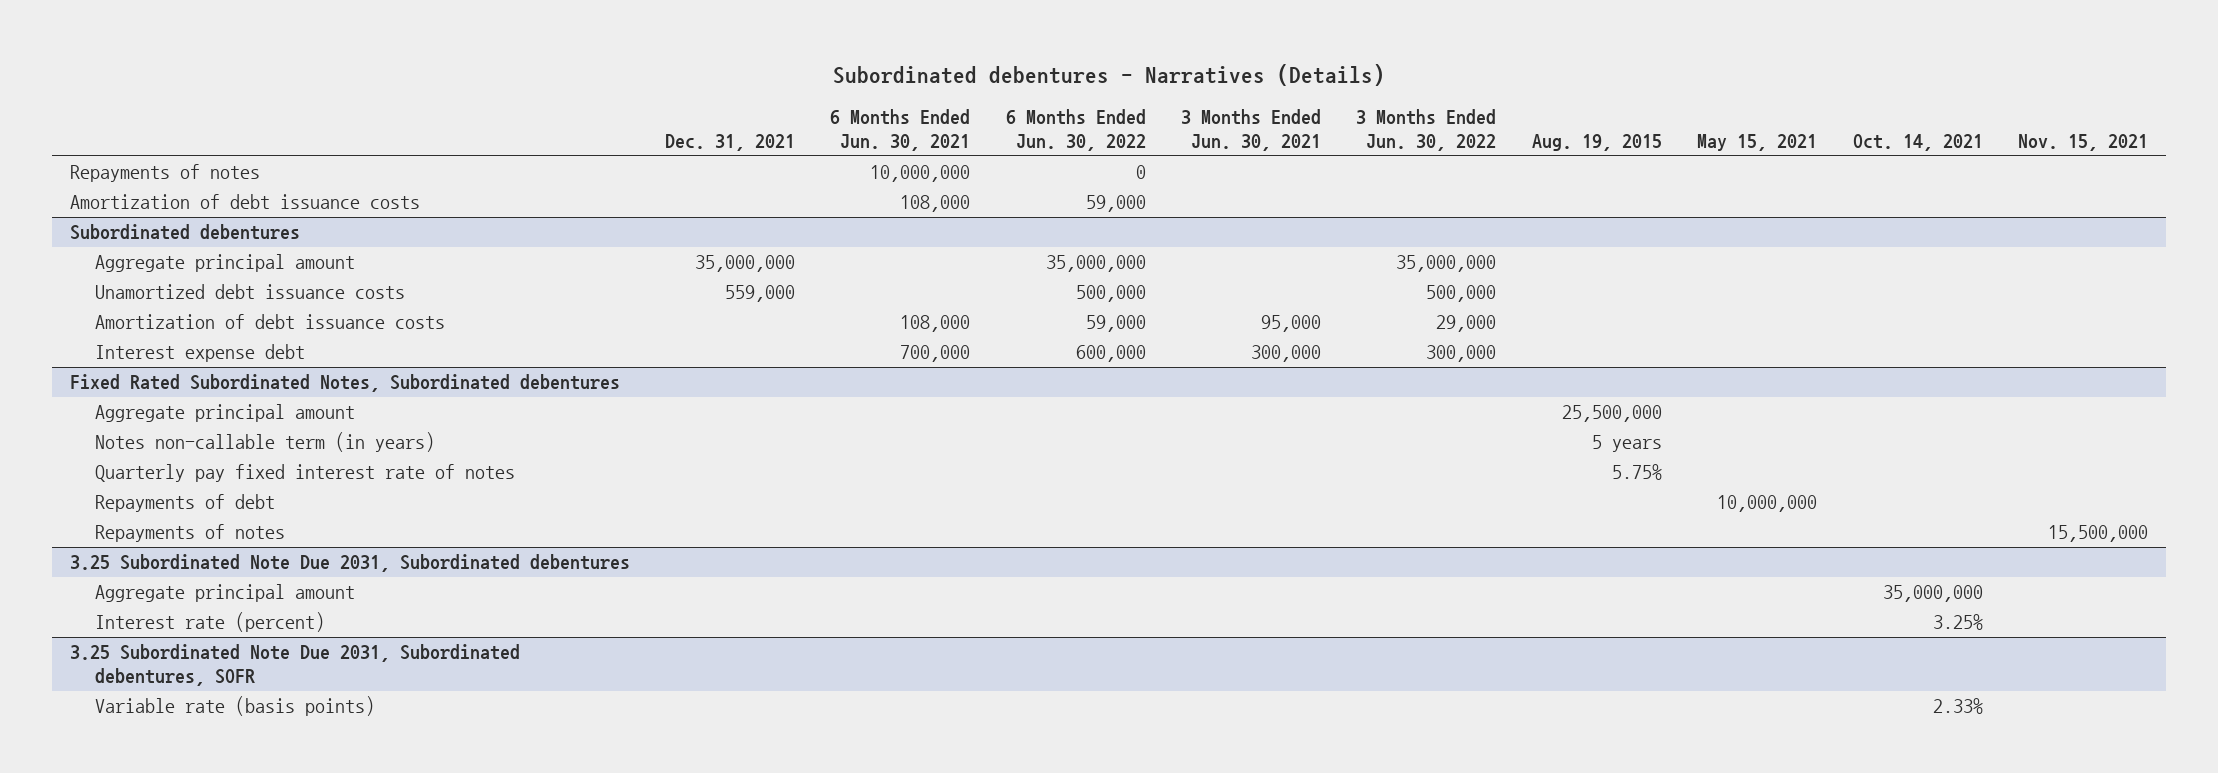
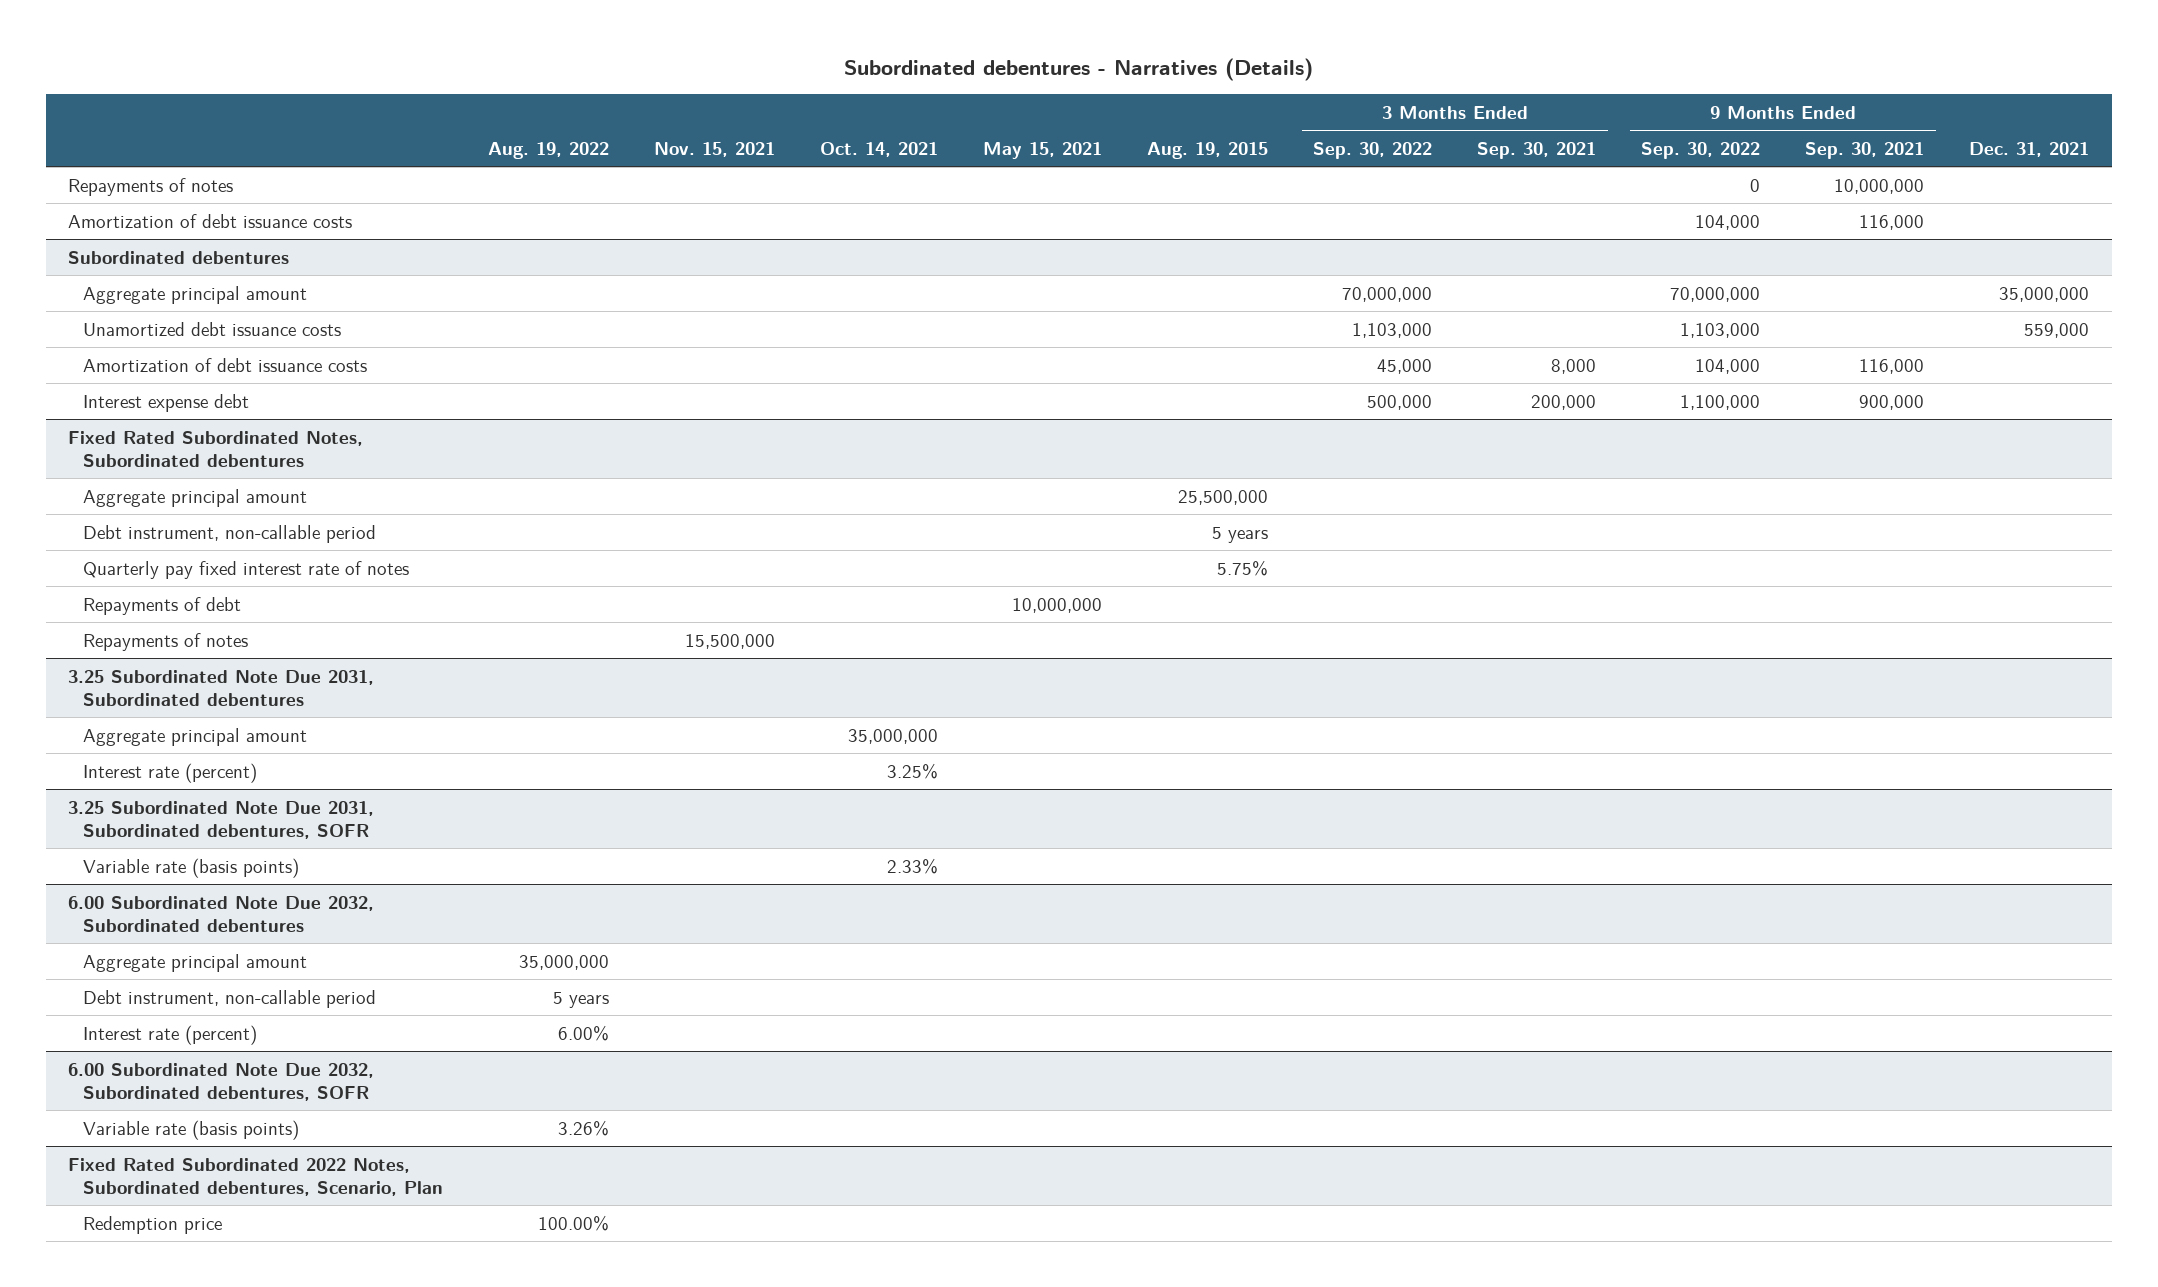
- | Dec. 31, 2021 | 6 Months Ended Jun. 30, 2021 | 6 Months Ended Jun. 30, 2022 | 3 Months Ended Jun. 30, 2021 | 3 Months Ended Jun. 30, 2022 | Aug. 19, 2015 | May 15, 2021 | Oct. 14, 2021 | Nov. 15, 2021
+ | Aug. 19, 2022 | Nov. 15, 2021 | Oct. 14, 2021 | May 15, 2021 | Aug. 19, 2015 | 3 Months Ended Sep. 30, 2022 | 3 Months Ended Sep. 30, 2021 | 9 Months Ended Sep. 30, 2022 | 9 Months Ended Sep. 30, 2021 | Dec. 31, 2021
@ Fixed Rated Subordinated Notes, Subordinated debentures
- Notes non-callable term (in years) | | | | | | 5 years | | |
+ Debt instrument, non-callable period | | | | | 5 years | | | | |
+ 6.00 Subordinated Note Due 2032, Subordinated debentures
+ Aggregate principal amount | 35,000,000 | | | | | | | | |
+ Debt instrument, non-callable period | 5 years | | | | | | | | |
+ Interest rate (percent) | 6.00% | | | | | | | | |
+ 6.00 Subordinated Note Due 2032, Subordinated debentures, SOFR
+ Variable rate (basis points) | 3.26% | | | | | | | | |
+ Fixed Rated Subordinated 2022 Notes, Subordinated debentures, Scenario, Plan
+ Redemption price | 100.00% | | | | | | | | |

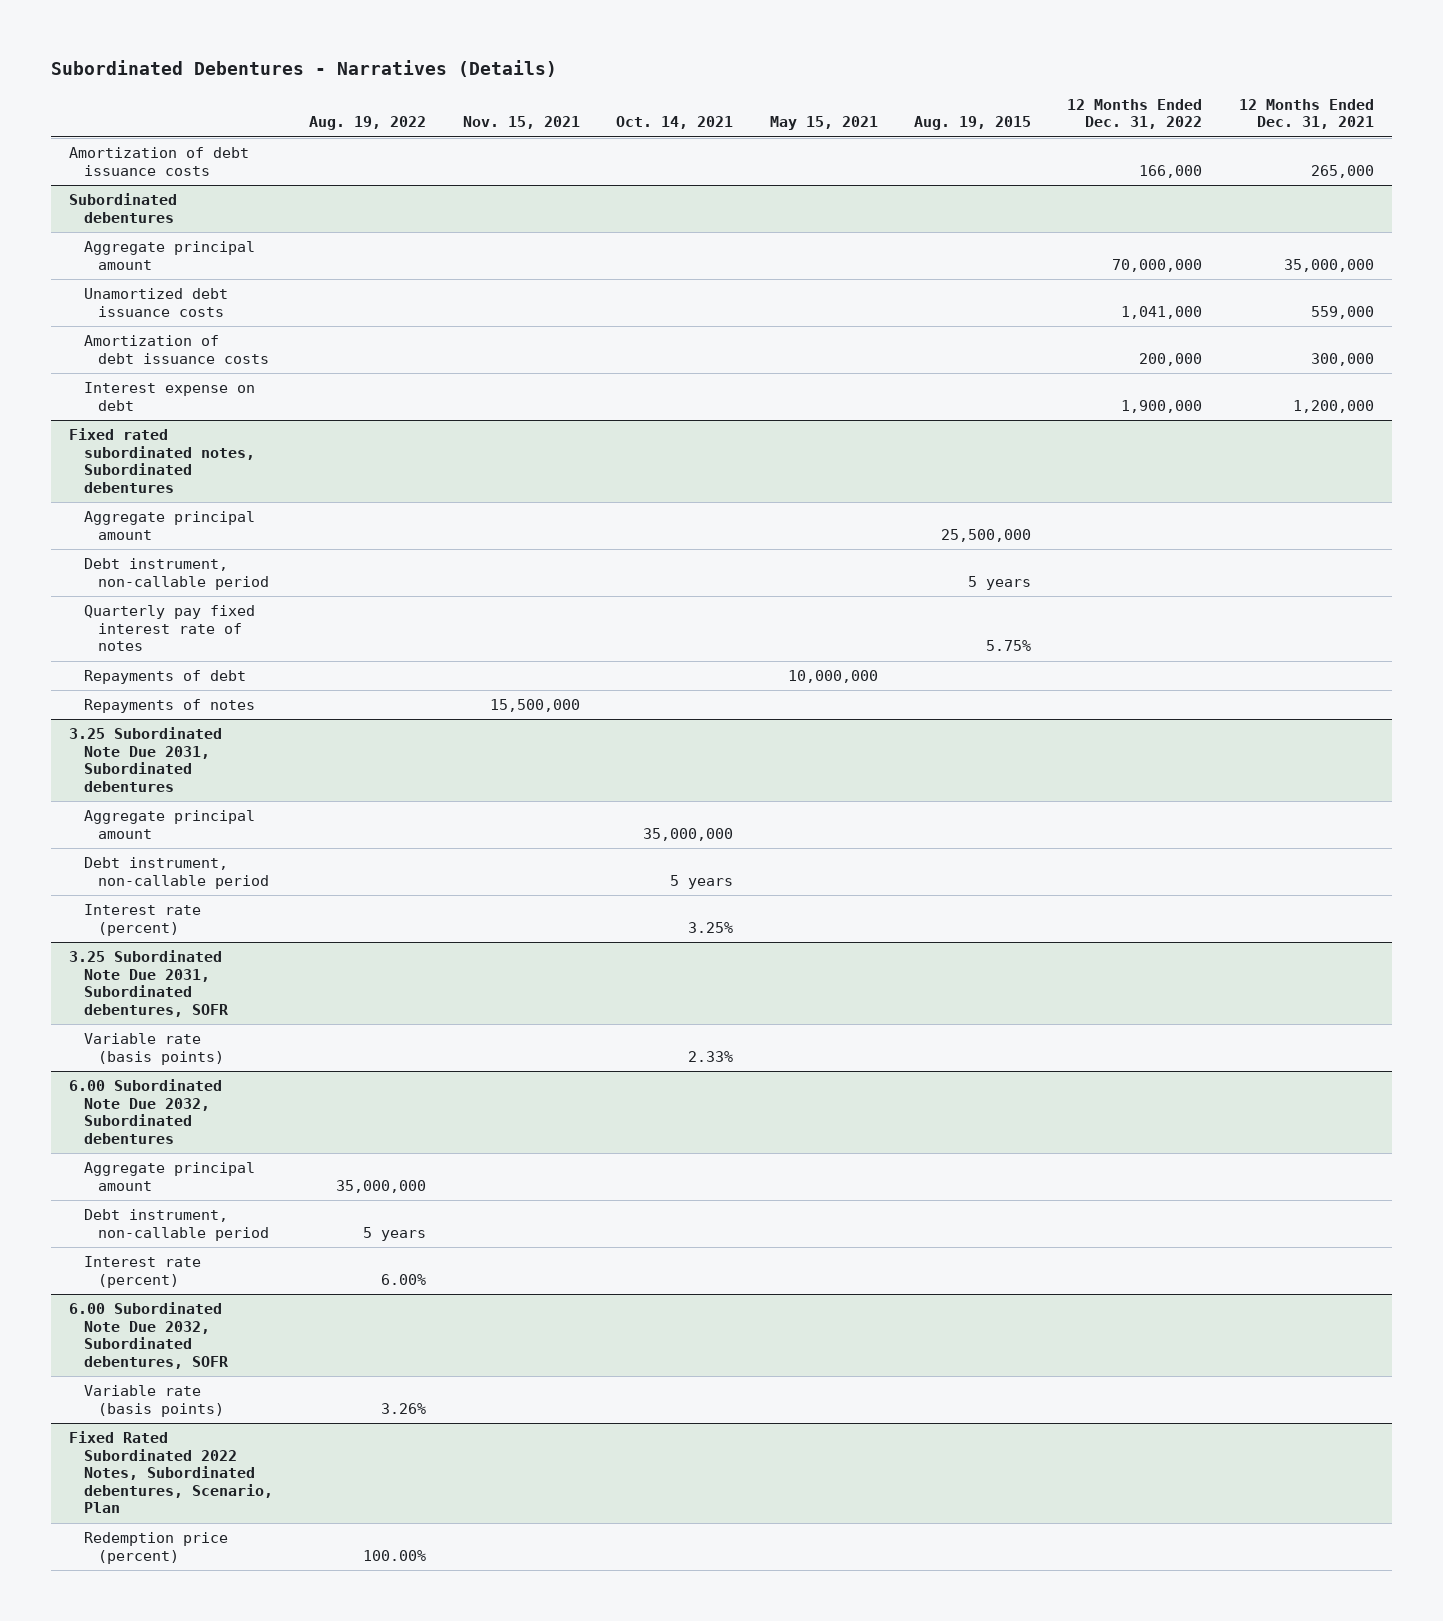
- Subordinated debentures - Narratives (Details)
+ Subordinated Debentures - Narratives (Details)
- | Aug. 19, 2022 | Nov. 15, 2021 | Oct. 14, 2021 | May 15, 2021 | Aug. 19, 2015 | 3 Months Ended Sep. 30, 2022 | 3 Months Ended Sep. 30, 2021 | 9 Months Ended Sep. 30, 2022 | 9 Months Ended Sep. 30, 2021 | Dec. 31, 2021
+ | Aug. 19, 2022 | Nov. 15, 2021 | Oct. 14, 2021 | May 15, 2021 | Aug. 19, 2015 | 12 Months Ended Dec. 31, 2022 | 12 Months Ended Dec. 31, 2021
- Repayments of notes | | | | | | | | 0 | 10,000,000 |
@ Subordinated debentures
- Interest expense debt | | | | | | 500,000 | 200,000 | 1,100,000 | 900,000 |
- Fixed Rated Subordinated Notes, Subordinated debentures
@ Subordinated debentures
+ Interest expense on debt | | | | | | 1,900,000 | 1,200,000
+ Fixed rated subordinated notes, Subordinated debentures
@ 3.25 Subordinated Note Due 2031, Subordinated debentures
+ Debt instrument, non-callable period | | | 5 years | | | |
@ Fixed Rated Subordinated 2022 Notes, Subordinated debentures, Scenario, Plan
- Redemption price | 100.00% | | | | | | | | |
+ Redemption price (percent) | 100.00% | | | | | |

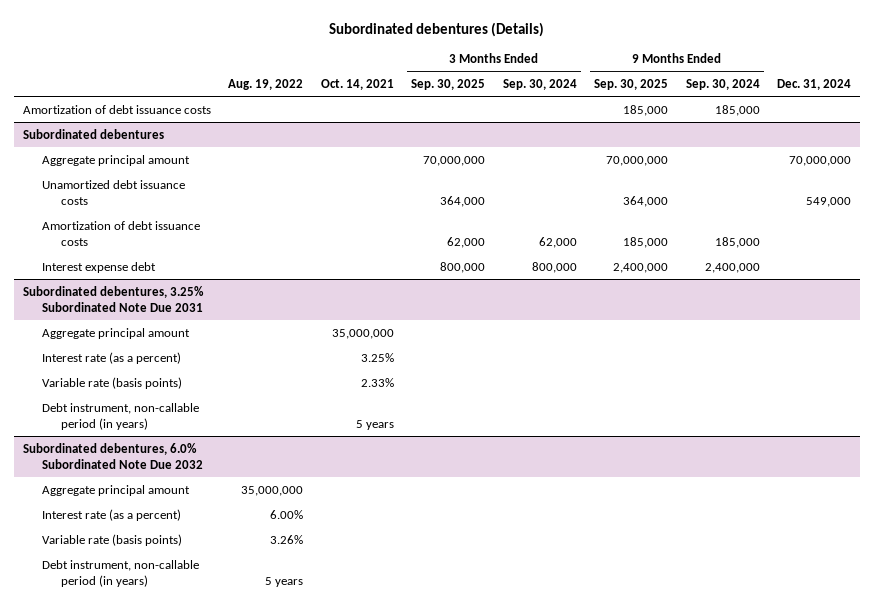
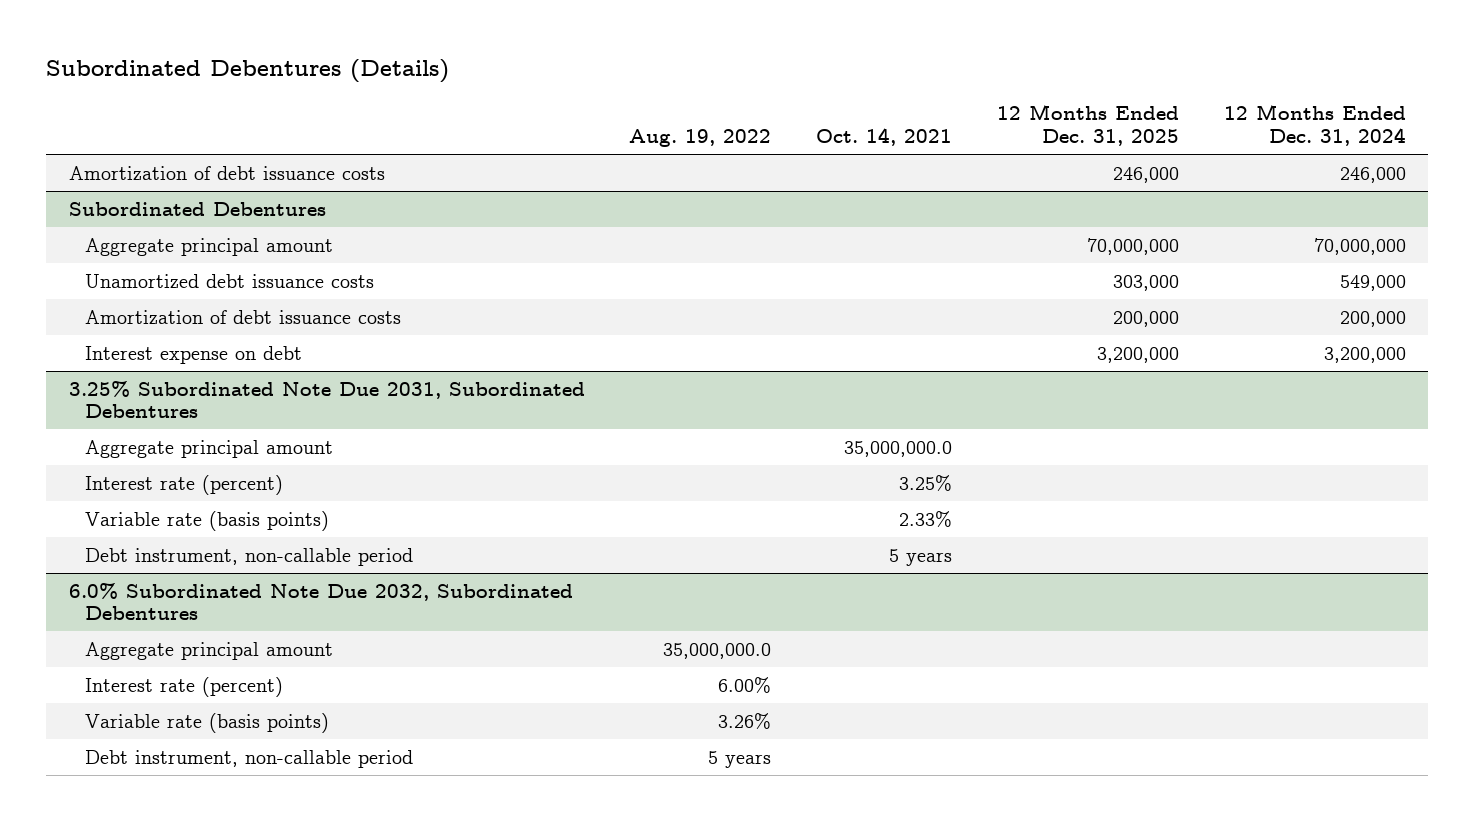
- Subordinated debentures (Details)
+ Subordinated Debentures (Details)
- | Aug. 19, 2022 | Oct. 14, 2021 | 3 Months Ended Sep. 30, 2025 | 3 Months Ended Sep. 30, 2024 | 9 Months Ended Sep. 30, 2025 | 9 Months Ended Sep. 30, 2024 | Dec. 31, 2024
+ | Aug. 19, 2022 | Oct. 14, 2021 | 12 Months Ended Dec. 31, 2025 | 12 Months Ended Dec. 31, 2024
- Subordinated debentures
+ Subordinated Debentures
- Interest expense debt | | | 800,000 | 800,000 | 2,400,000 | 2,400,000 |
- Subordinated debentures, 3.25% Subordinated Note Due 2031
- Aggregate principal amount | | 35,000,000 | | | | |
- Interest rate (as a percent) | | 3.25% | | | | |
+ Interest expense on debt | | | 3,200,000 | 3,200,000
+ 3.25% Subordinated Note Due 2031, Subordinated Debentures
+ Aggregate principal amount | | 35,000,000.0 | |
+ Interest rate (percent) | | 3.25% | |
- Debt instrument, non-callable period (in years) | | 5 years | | | | |
- Subordinated debentures, 6.0% Subordinated Note Due 2032
- Aggregate principal amount | 35,000,000 | | | | | |
- Interest rate (as a percent) | 6.00% | | | | | |
+ Debt instrument, non-callable period | | 5 years | |
+ 6.0% Subordinated Note Due 2032, Subordinated Debentures
+ Aggregate principal amount | 35,000,000.0 | | |
+ Interest rate (percent) | 6.00% | | |
- Debt instrument, non-callable period (in years) | 5 years | | | | | |
+ Debt instrument, non-callable period | 5 years | | |

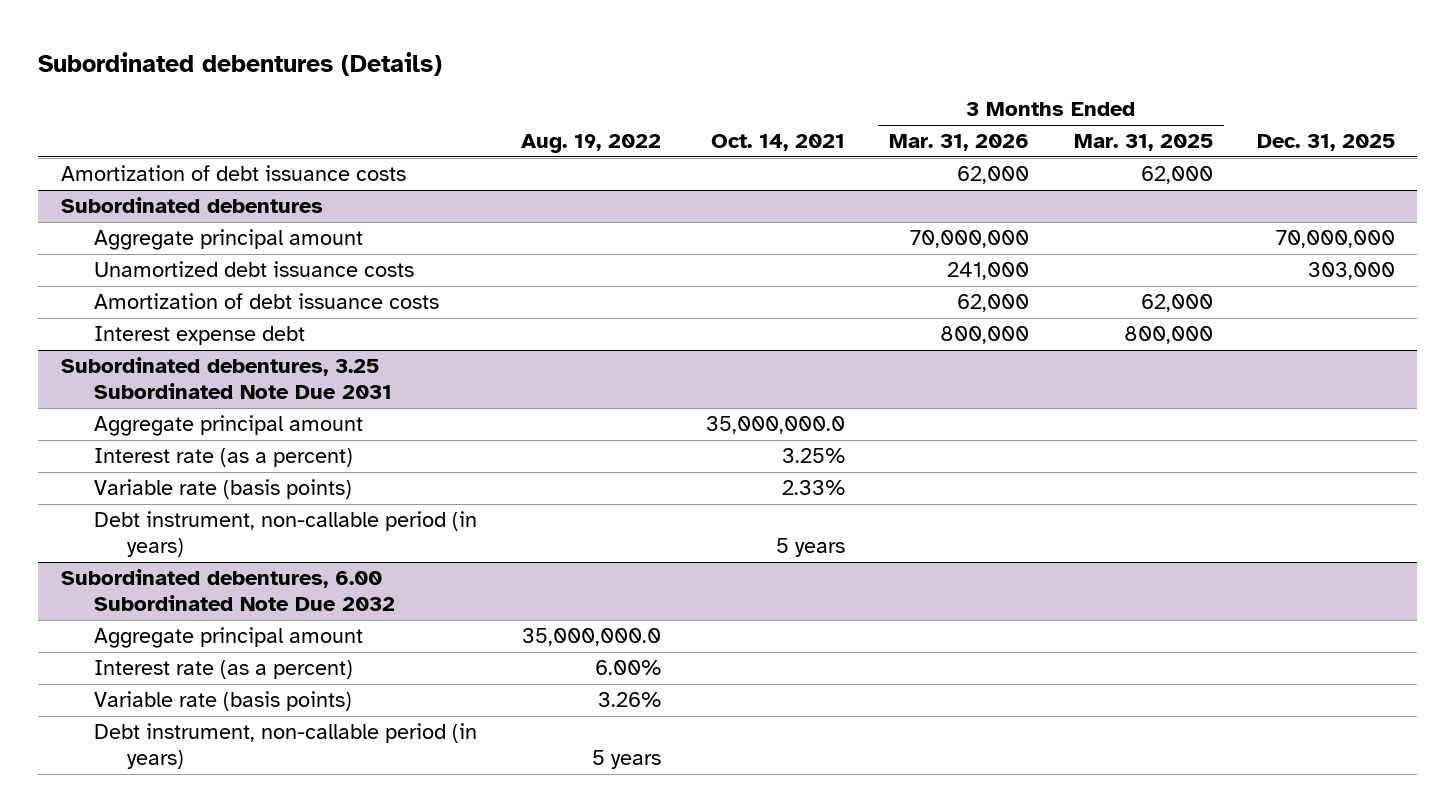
- Subordinated Debentures (Details)
+ Subordinated debentures (Details)
- | Aug. 19, 2022 | Oct. 14, 2021 | 12 Months Ended Dec. 31, 2025 | 12 Months Ended Dec. 31, 2024
+ | Aug. 19, 2022 | Oct. 14, 2021 | 3 Months Ended Mar. 31, 2026 | 3 Months Ended Mar. 31, 2025 | Dec. 31, 2025
- Subordinated Debentures
+ Subordinated debentures
- Interest expense on debt | | | 3,200,000 | 3,200,000
- 3.25% Subordinated Note Due 2031, Subordinated Debentures
+ Interest expense debt | | | 800,000 | 800,000 |
+ Subordinated debentures, 3.25 Subordinated Note Due 2031
- Interest rate (percent) | | 3.25% | |
+ Interest rate (as a percent) | | 3.25% | | |
- Debt instrument, non-callable period | | 5 years | |
- 6.0% Subordinated Note Due 2032, Subordinated Debentures
+ Debt instrument, non-callable period (in years) | | 5 years | | |
+ Subordinated debentures, 6.00 Subordinated Note Due 2032
- Interest rate (percent) | 6.00% | | |
+ Interest rate (as a percent) | 6.00% | | | |
- Debt instrument, non-callable period | 5 years | | |
+ Debt instrument, non-callable period (in years) | 5 years | | | |

